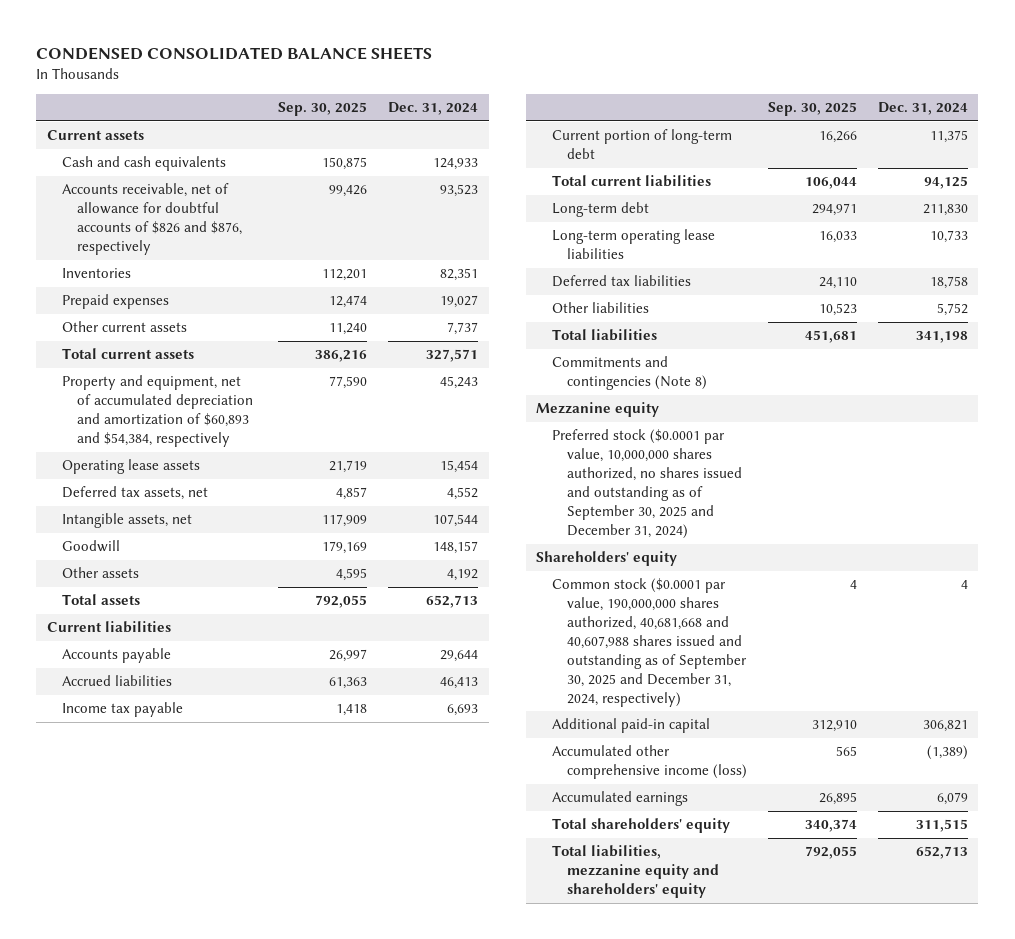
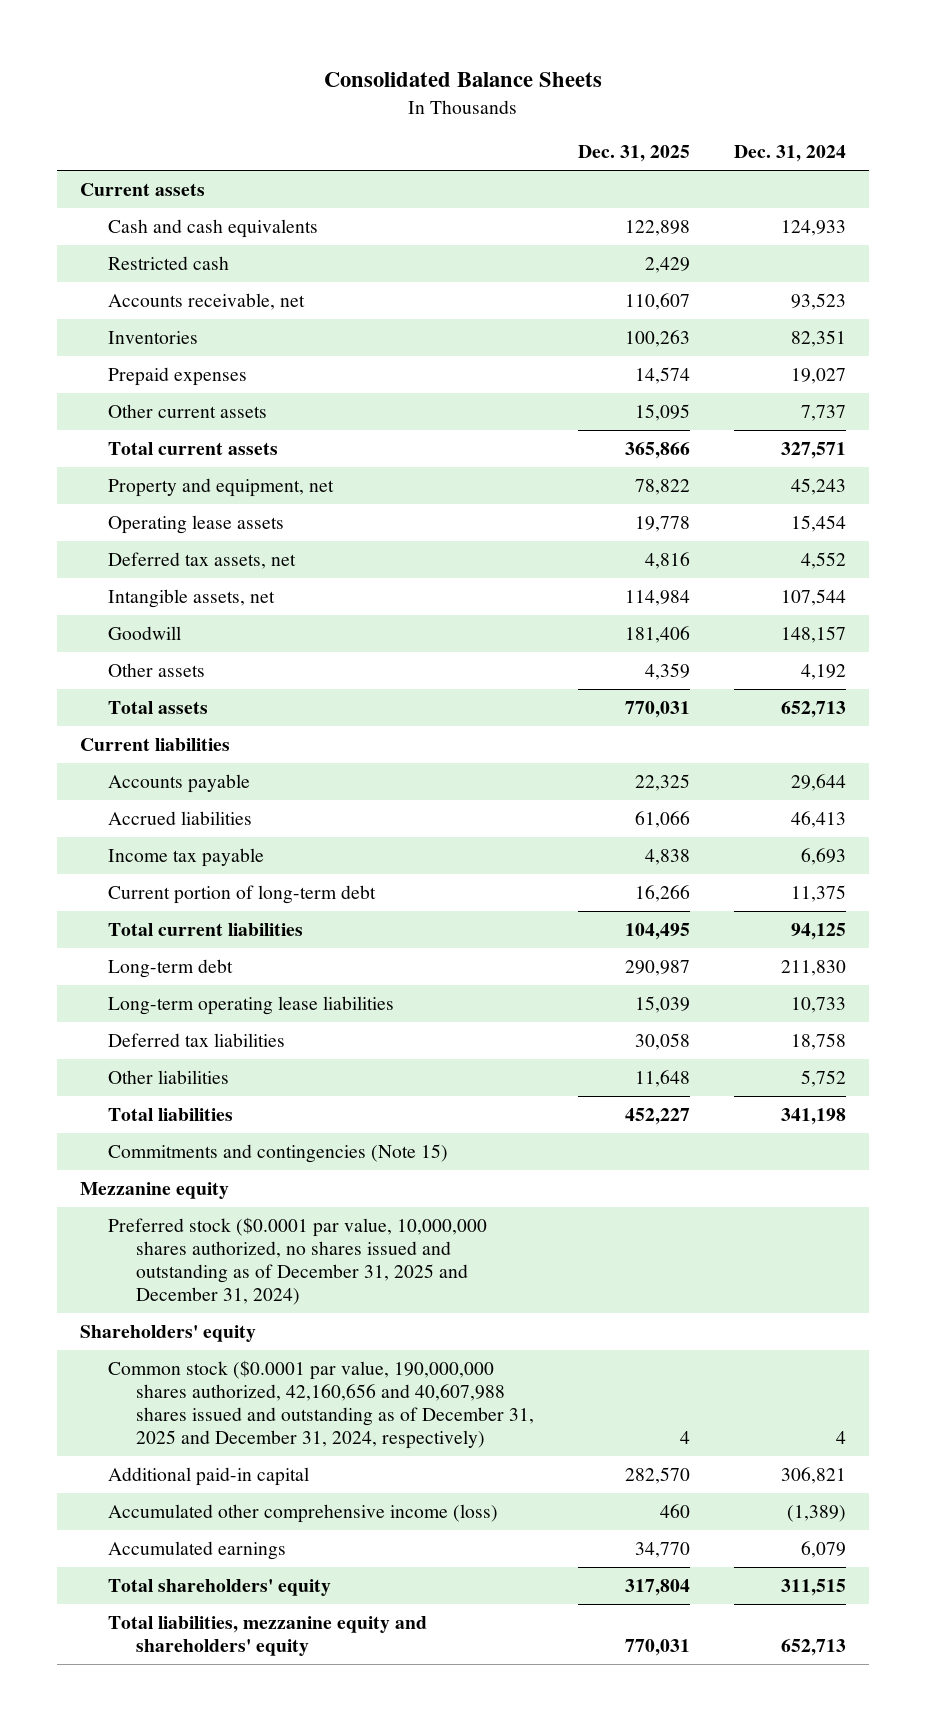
- CONDENSED CONSOLIDATED BALANCE SHEETS
+ Consolidated Balance Sheets
- | Sep. 30, 2025 | Dec. 31, 2024
+ | Dec. 31, 2025 | Dec. 31, 2024
- Accounts receivable, net of allowance for doubtful accounts of $826 and $876, respectively | 99,426 | 93,523
+ Restricted cash | 2,429 |
+ Accounts receivable, net | 110,607 | 93,523
- Property and equipment, net of accumulated depreciation and amortization of $60,893 and $54,384, respectively | 77,590 | 45,243
+ Property and equipment, net | 78,822 | 45,243
- Commitments and contingencies (Note 8)
+ Commitments and contingencies (Note 15)
- Preferred stock ($0.0001 par value, 10,000,000 shares authorized, no shares issued and outstanding as of September 30, 2025 and December 31, 2024)
+ Preferred stock ($0.0001 par value, 10,000,000 shares authorized, no shares issued and outstanding as of December 31, 2025 and December 31, 2024)
- Common stock ($0.0001 par value, 190,000,000 shares authorized, 40,681,668 and 40,607,988 shares issued and outstanding as of September 30, 2025 and December 31, 2024, respectively) | 4 | 4
+ Common stock ($0.0001 par value, 190,000,000 shares authorized, 42,160,656 and 40,607,988 shares issued and outstanding as of December 31, 2025 and December 31, 2024, respectively) | 4 | 4

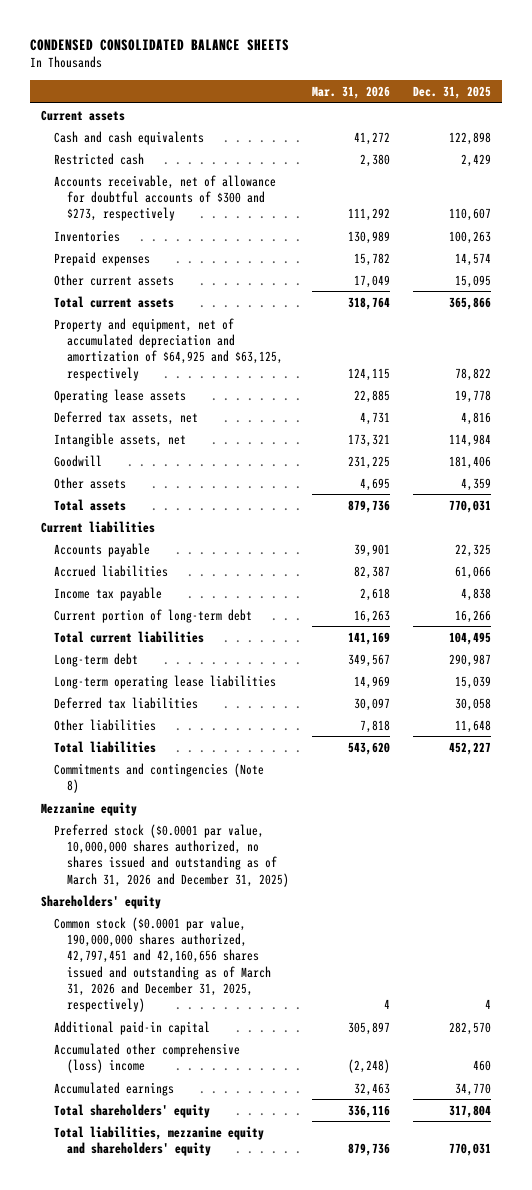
- Consolidated Balance Sheets
+ CONDENSED CONSOLIDATED BALANCE SHEETS
- | Dec. 31, 2025 | Dec. 31, 2024
+ | Mar. 31, 2026 | Dec. 31, 2025
- Accounts receivable, net | 110,607 | 93,523
+ Accounts receivable, net of allowance for doubtful accounts of $300 and $273, respectively | 111,292 | 110,607
- Property and equipment, net | 78,822 | 45,243
+ Property and equipment, net of accumulated depreciation and amortization of $64,925 and $63,125, respectively | 124,115 | 78,822
- Commitments and contingencies (Note 15)
+ Commitments and contingencies (Note 8)
- Preferred stock ($0.0001 par value, 10,000,000 shares authorized, no shares issued and outstanding as of December 31, 2025 and December 31, 2024)
+ Preferred stock ($0.0001 par value, 10,000,000 shares authorized, no shares issued and outstanding as of March 31, 2026 and December 31, 2025)
- Common stock ($0.0001 par value, 190,000,000 shares authorized, 42,160,656 and 40,607,988 shares issued and outstanding as of December 31, 2025 and December 31, 2024, respectively) | 4 | 4
+ Common stock ($0.0001 par value, 190,000,000 shares authorized, 42,797,451 and 42,160,656 shares issued and outstanding as of March 31, 2026 and December 31, 2025, respectively) | 4 | 4
- Accumulated other comprehensive income (loss) | 460 | (1,389)
+ Accumulated other comprehensive (loss) income | (2,248) | 460

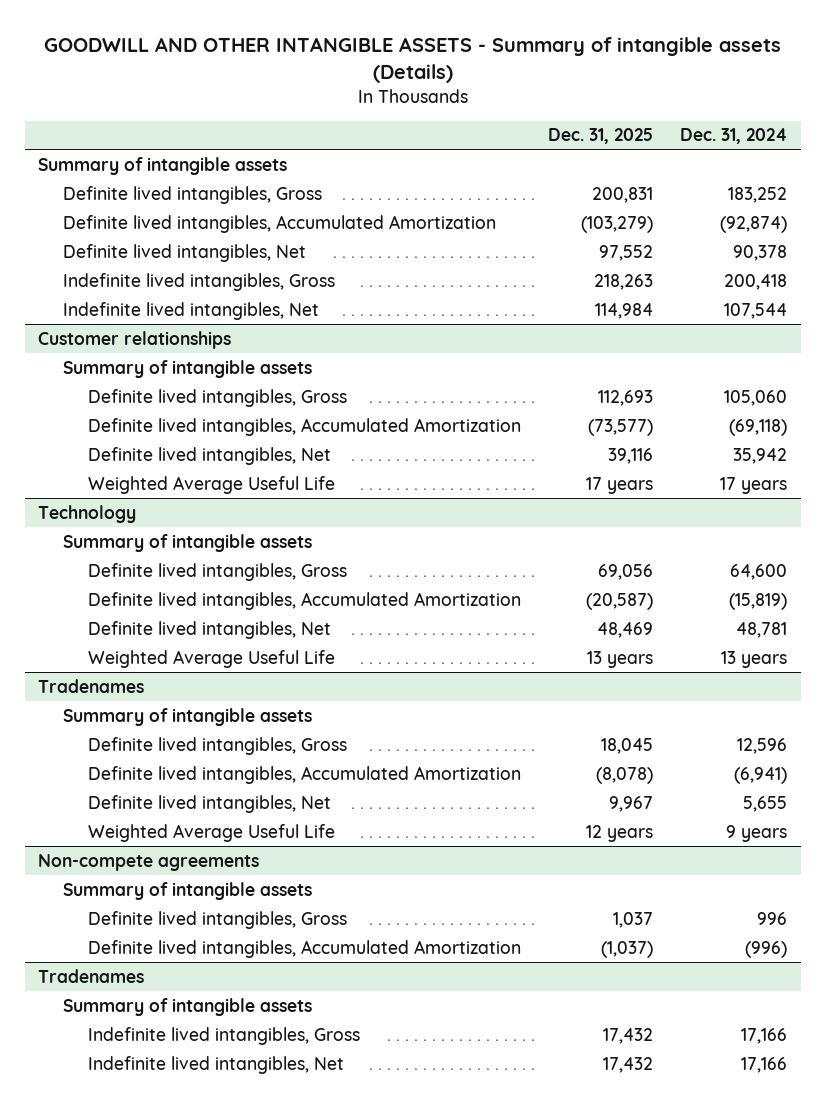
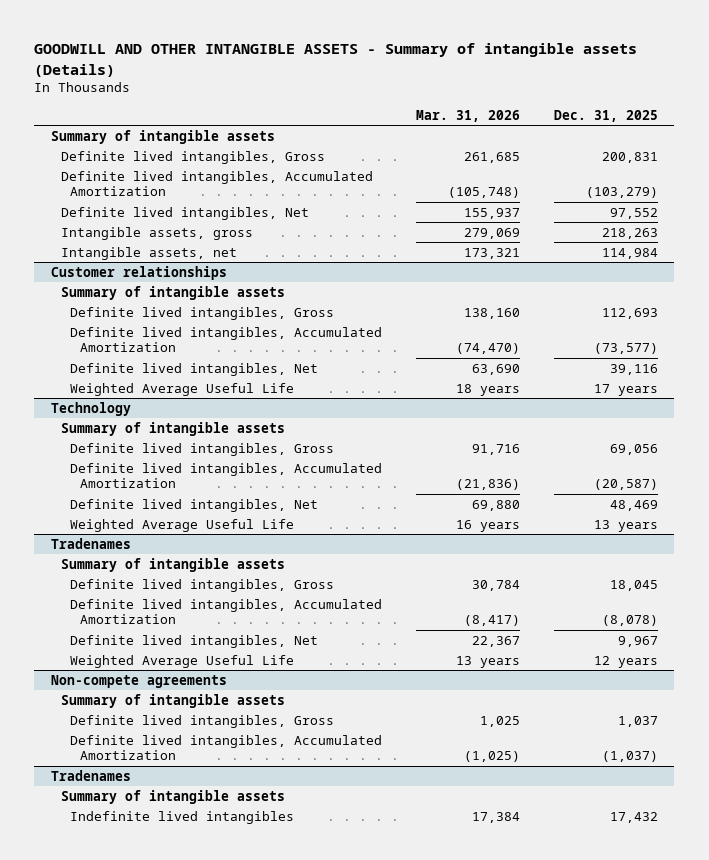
- | Dec. 31, 2025 | Dec. 31, 2024
+ | Mar. 31, 2026 | Dec. 31, 2025
- Indefinite lived intangibles, Gross | 218,263 | 200,418
- Indefinite lived intangibles, Net | 114,984 | 107,544
+ Intangible assets, gross | 279,069 | 218,263
+ Intangible assets, net | 173,321 | 114,984
@ Tradenames
- Indefinite lived intangibles, Gross | 17,432 | 17,166
- Indefinite lived intangibles, Net | 17,432 | 17,166
+ Indefinite lived intangibles | 17,384 | 17,432

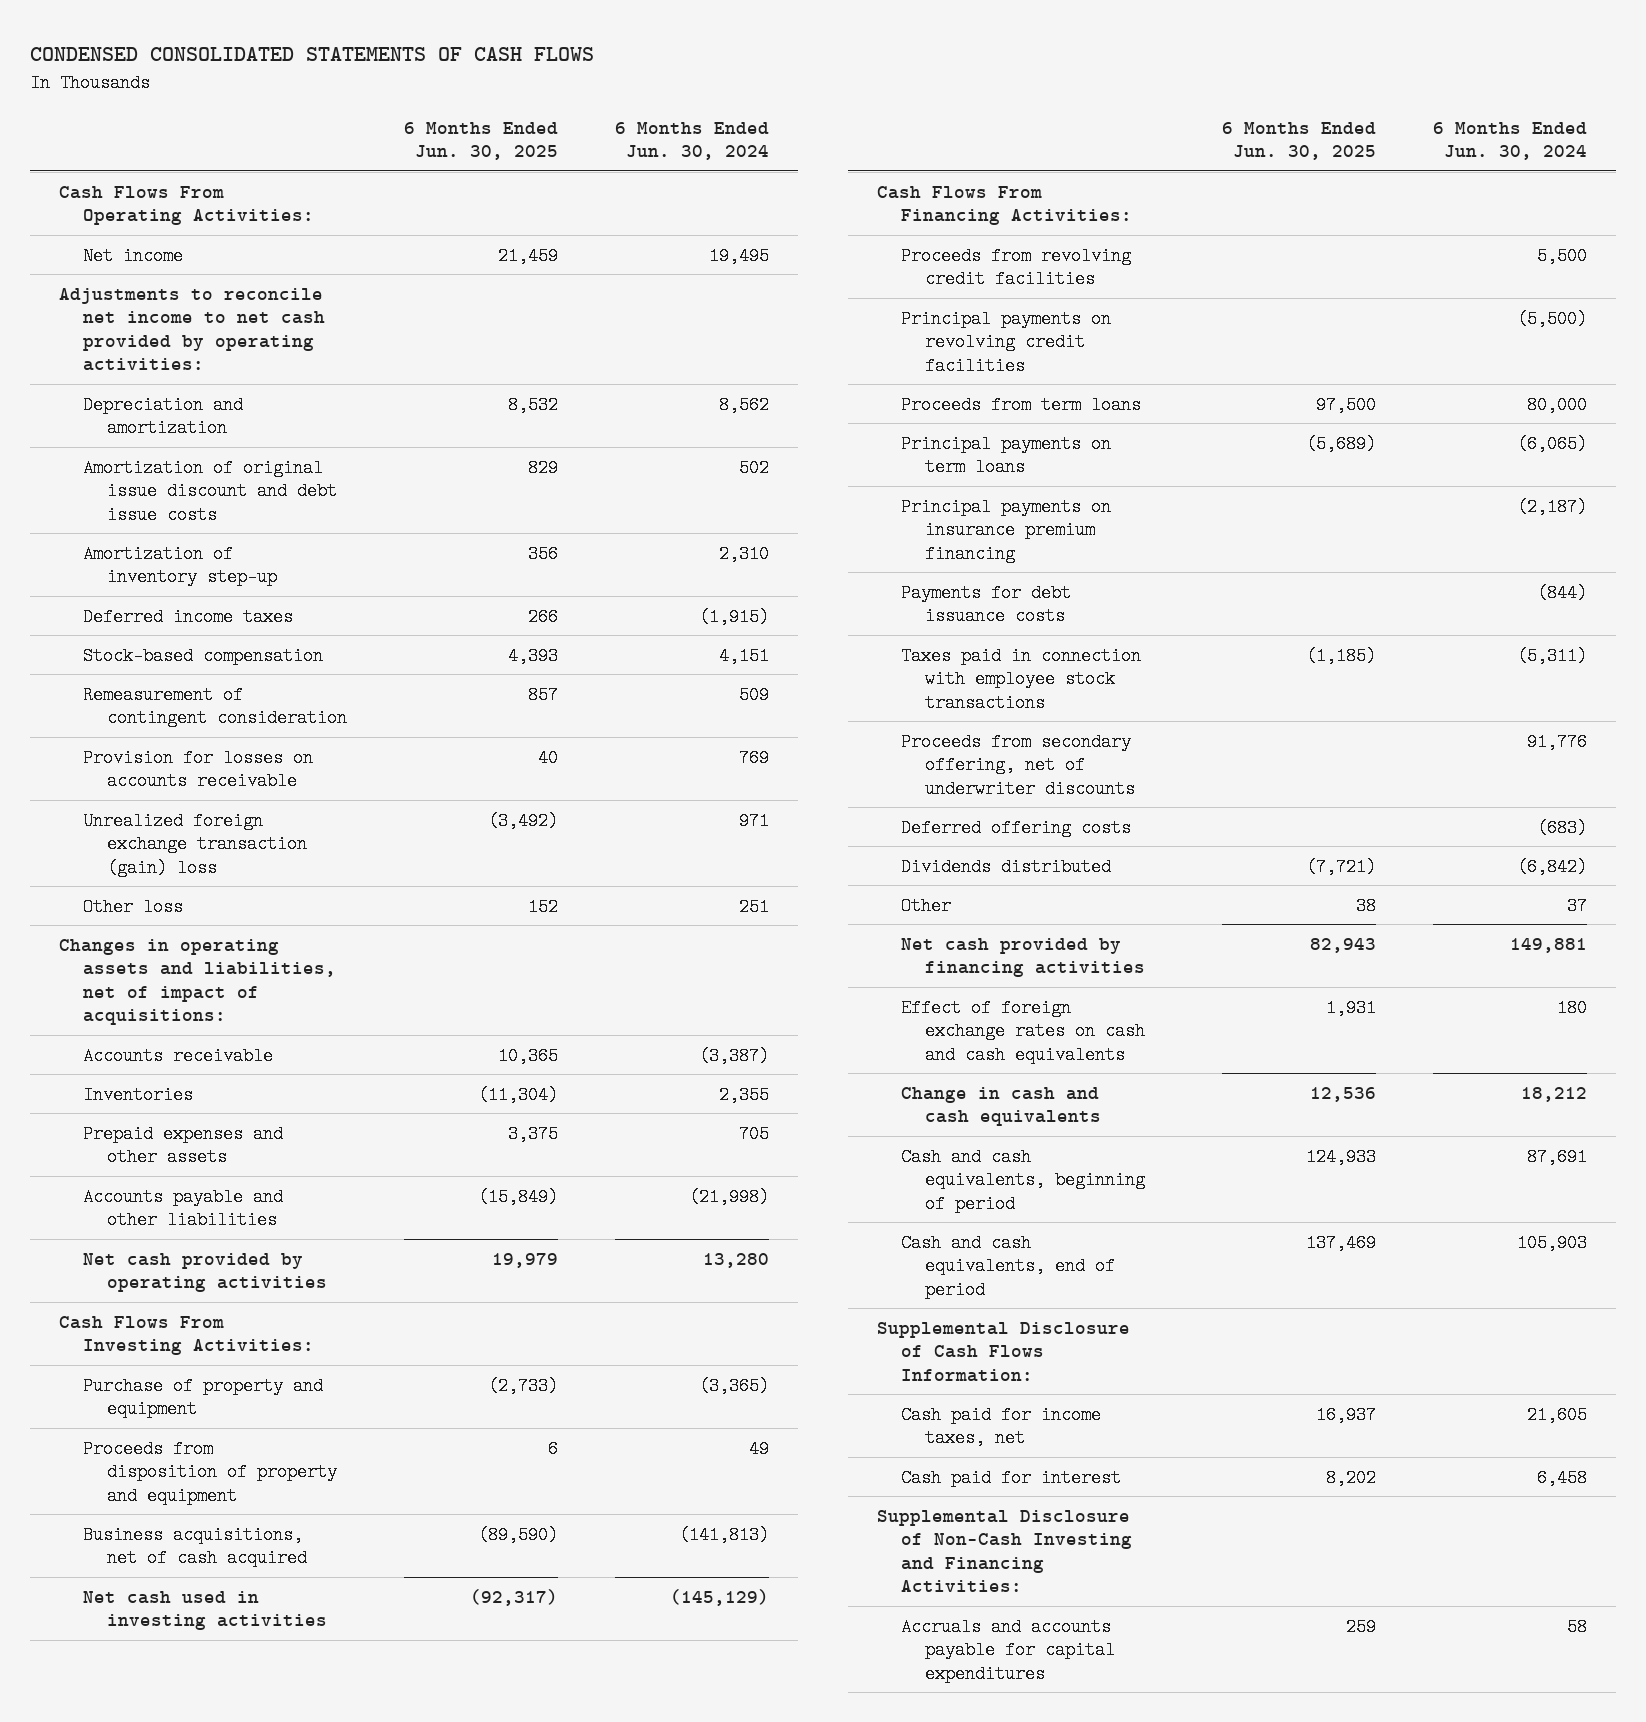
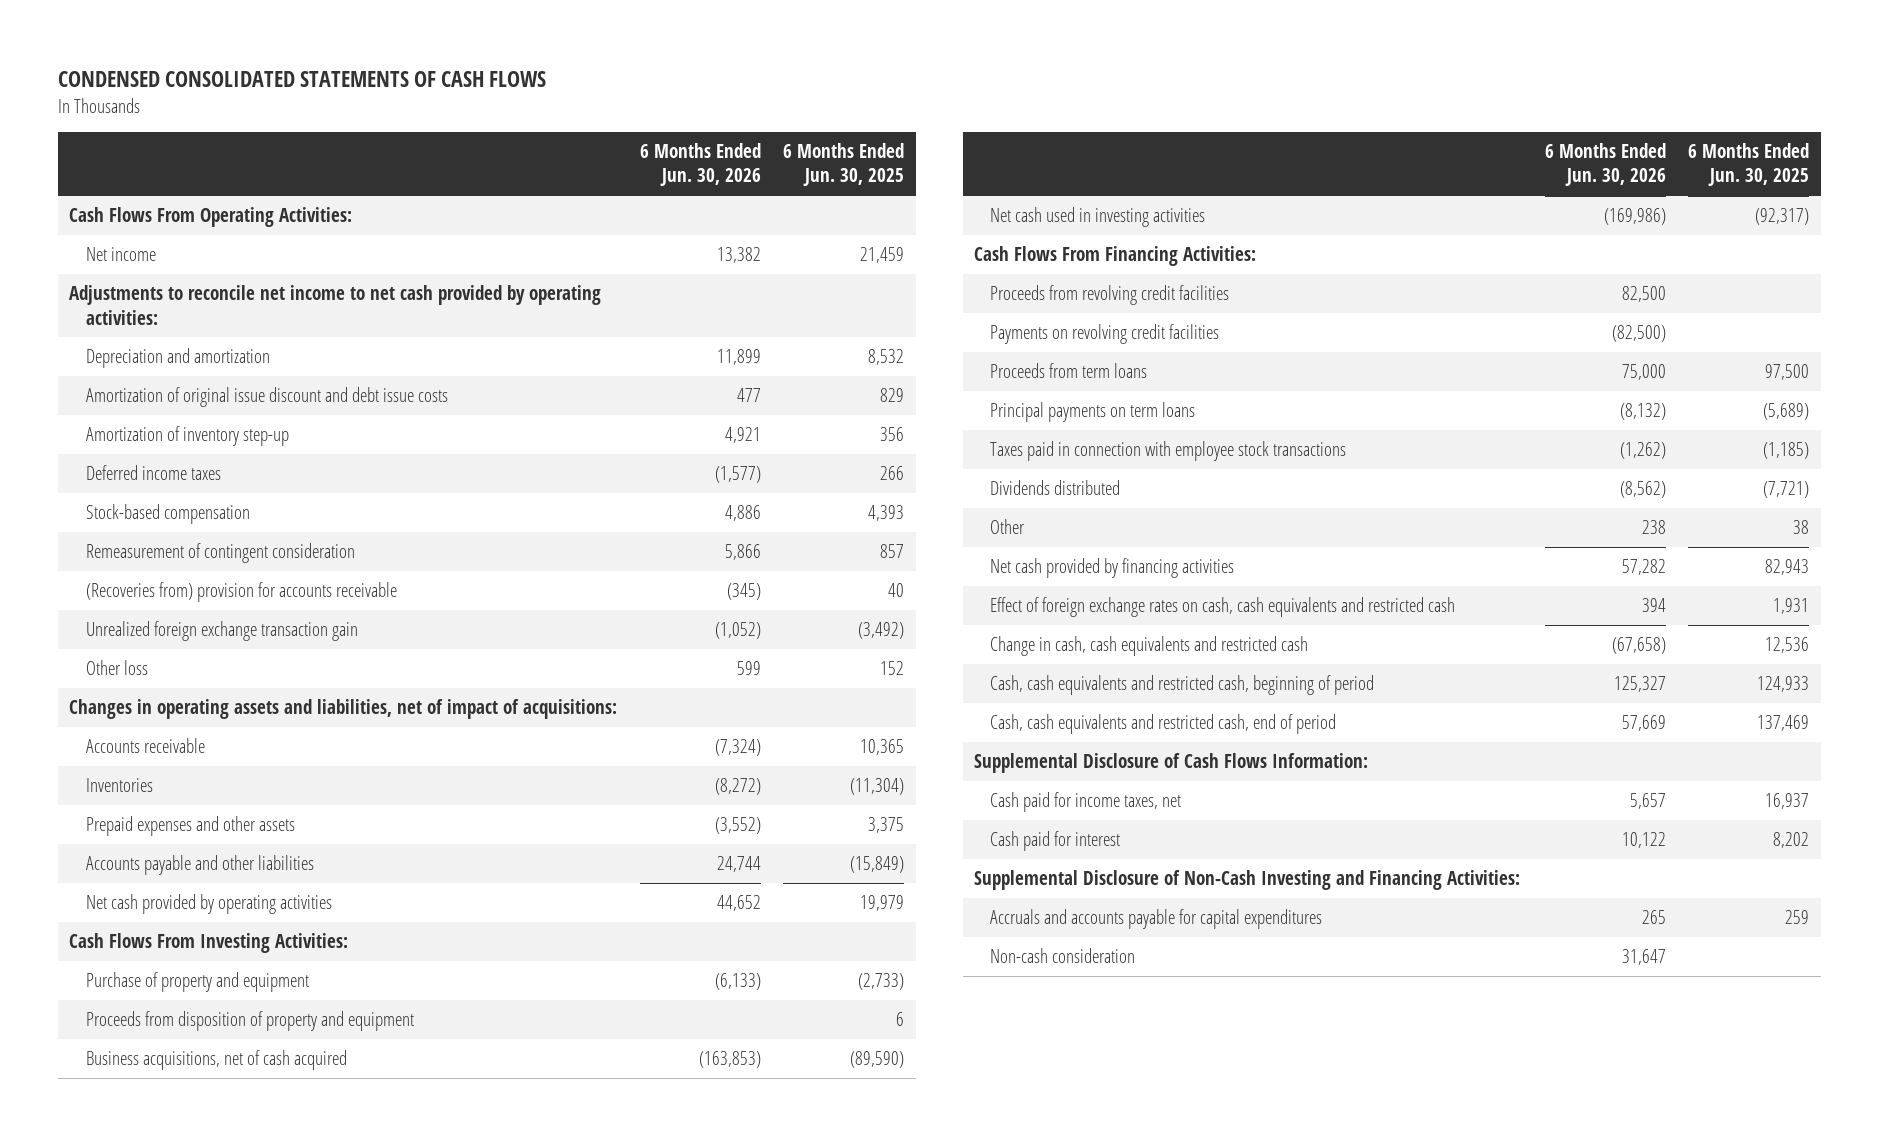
- | 6 Months Ended Jun. 30, 2025 | 6 Months Ended Jun. 30, 2024
+ | 6 Months Ended Jun. 30, 2026 | 6 Months Ended Jun. 30, 2025
- Provision for losses on accounts receivable | 40 | 769
- Unrealized foreign exchange transaction (gain) loss | (3,492) | 971
+ (Recoveries from) provision for accounts receivable | (345) | 40
+ Unrealized foreign exchange transaction gain | (1,052) | (3,492)
- Principal payments on revolving credit facilities | | (5,500)
+ Payments on revolving credit facilities | (82,500) |
- Principal payments on insurance premium financing | | (2,187)
- Payments for debt issuance costs | | (844)
- Proceeds from secondary offering, net of underwriter discounts | | 91,776
- Deferred offering costs | | (683)
- Effect of foreign exchange rates on cash and cash equivalents | 1,931 | 180
- Change in cash and cash equivalents | 12,536 | 18,212
- Cash and cash equivalents, beginning of period | 124,933 | 87,691
- Cash and cash equivalents, end of period | 137,469 | 105,903
+ Effect of foreign exchange rates on cash, cash equivalents and restricted cash | 394 | 1,931
+ Change in cash, cash equivalents and restricted cash | (67,658) | 12,536
+ Cash, cash equivalents and restricted cash, beginning of period | 125,327 | 124,933
+ Cash, cash equivalents and restricted cash, end of period | 57,669 | 137,469
+ Non-cash consideration | 31,647 |

